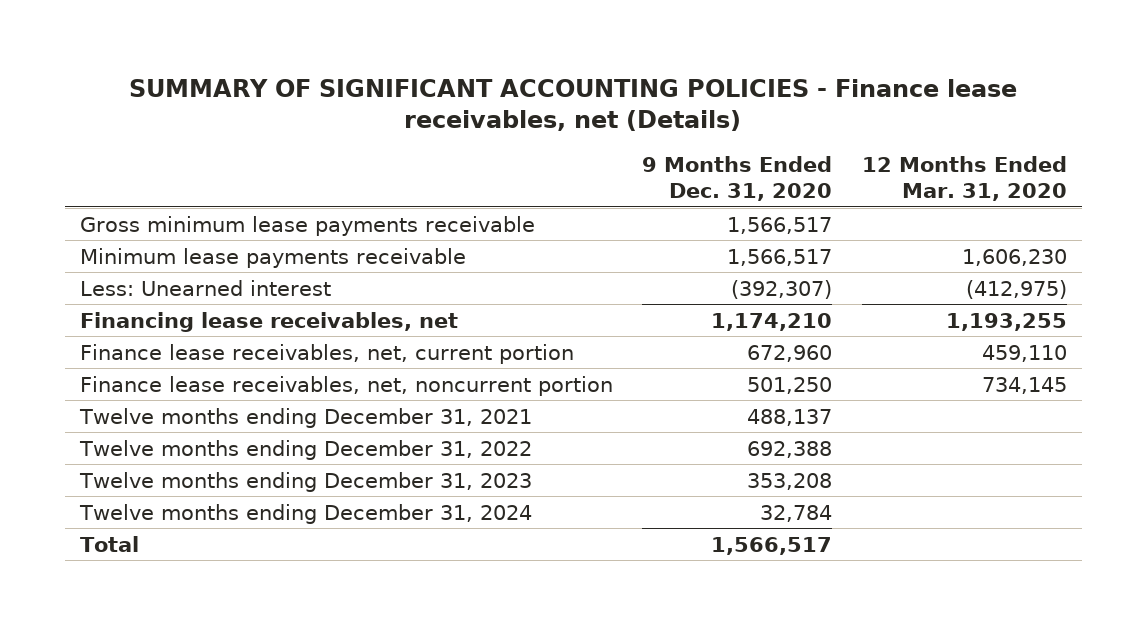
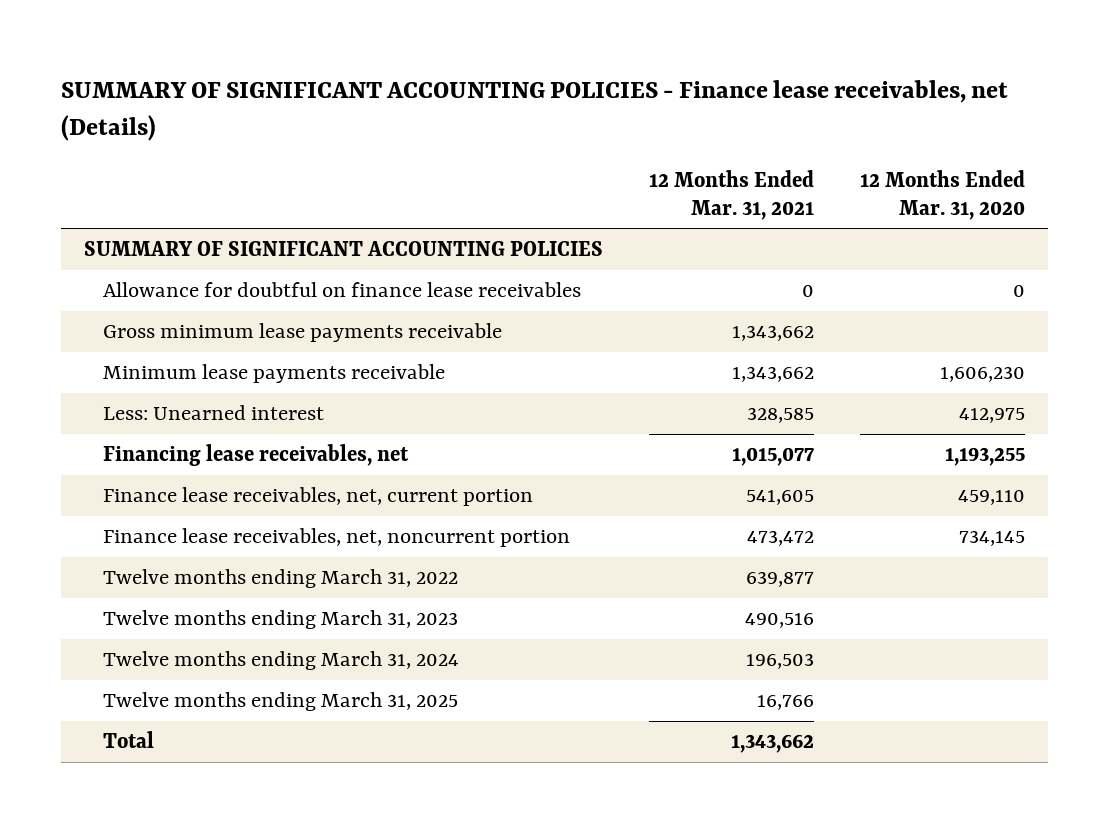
- | 9 Months Ended Dec. 31, 2020 | 12 Months Ended Mar. 31, 2020
+ | 12 Months Ended Mar. 31, 2021 | 12 Months Ended Mar. 31, 2020
+ SUMMARY OF SIGNIFICANT ACCOUNTING POLICIES
+ Allowance for doubtful on finance lease receivables | 0 | 0
- Less: Unearned interest | (392,307) | (412,975)
+ Less: Unearned interest | 328,585 | 412,975
- Twelve months ending December 31, 2021 | 488,137 |
- Twelve months ending December 31, 2022 | 692,388 |
- Twelve months ending December 31, 2023 | 353,208 |
- Twelve months ending December 31, 2024 | 32,784 |
+ Twelve months ending March 31, 2022 | 639,877 |
+ Twelve months ending March 31, 2023 | 490,516 |
+ Twelve months ending March 31, 2024 | 196,503 |
+ Twelve months ending March 31, 2025 | 16,766 |

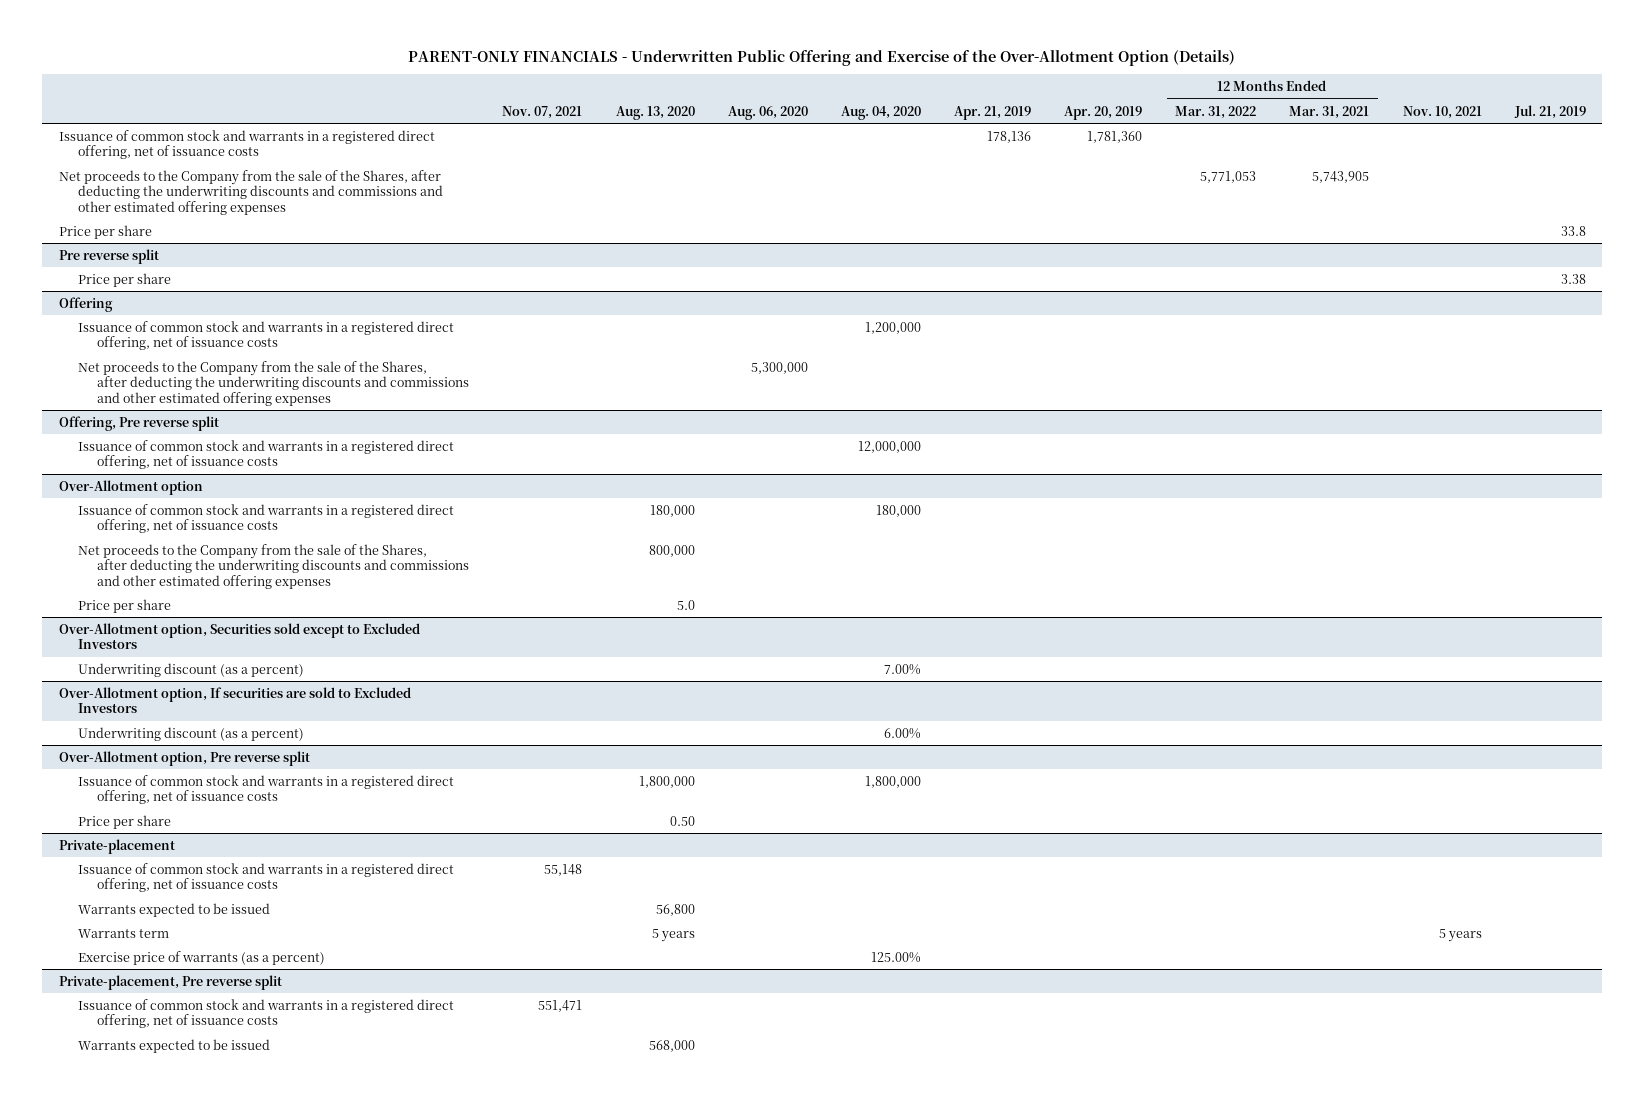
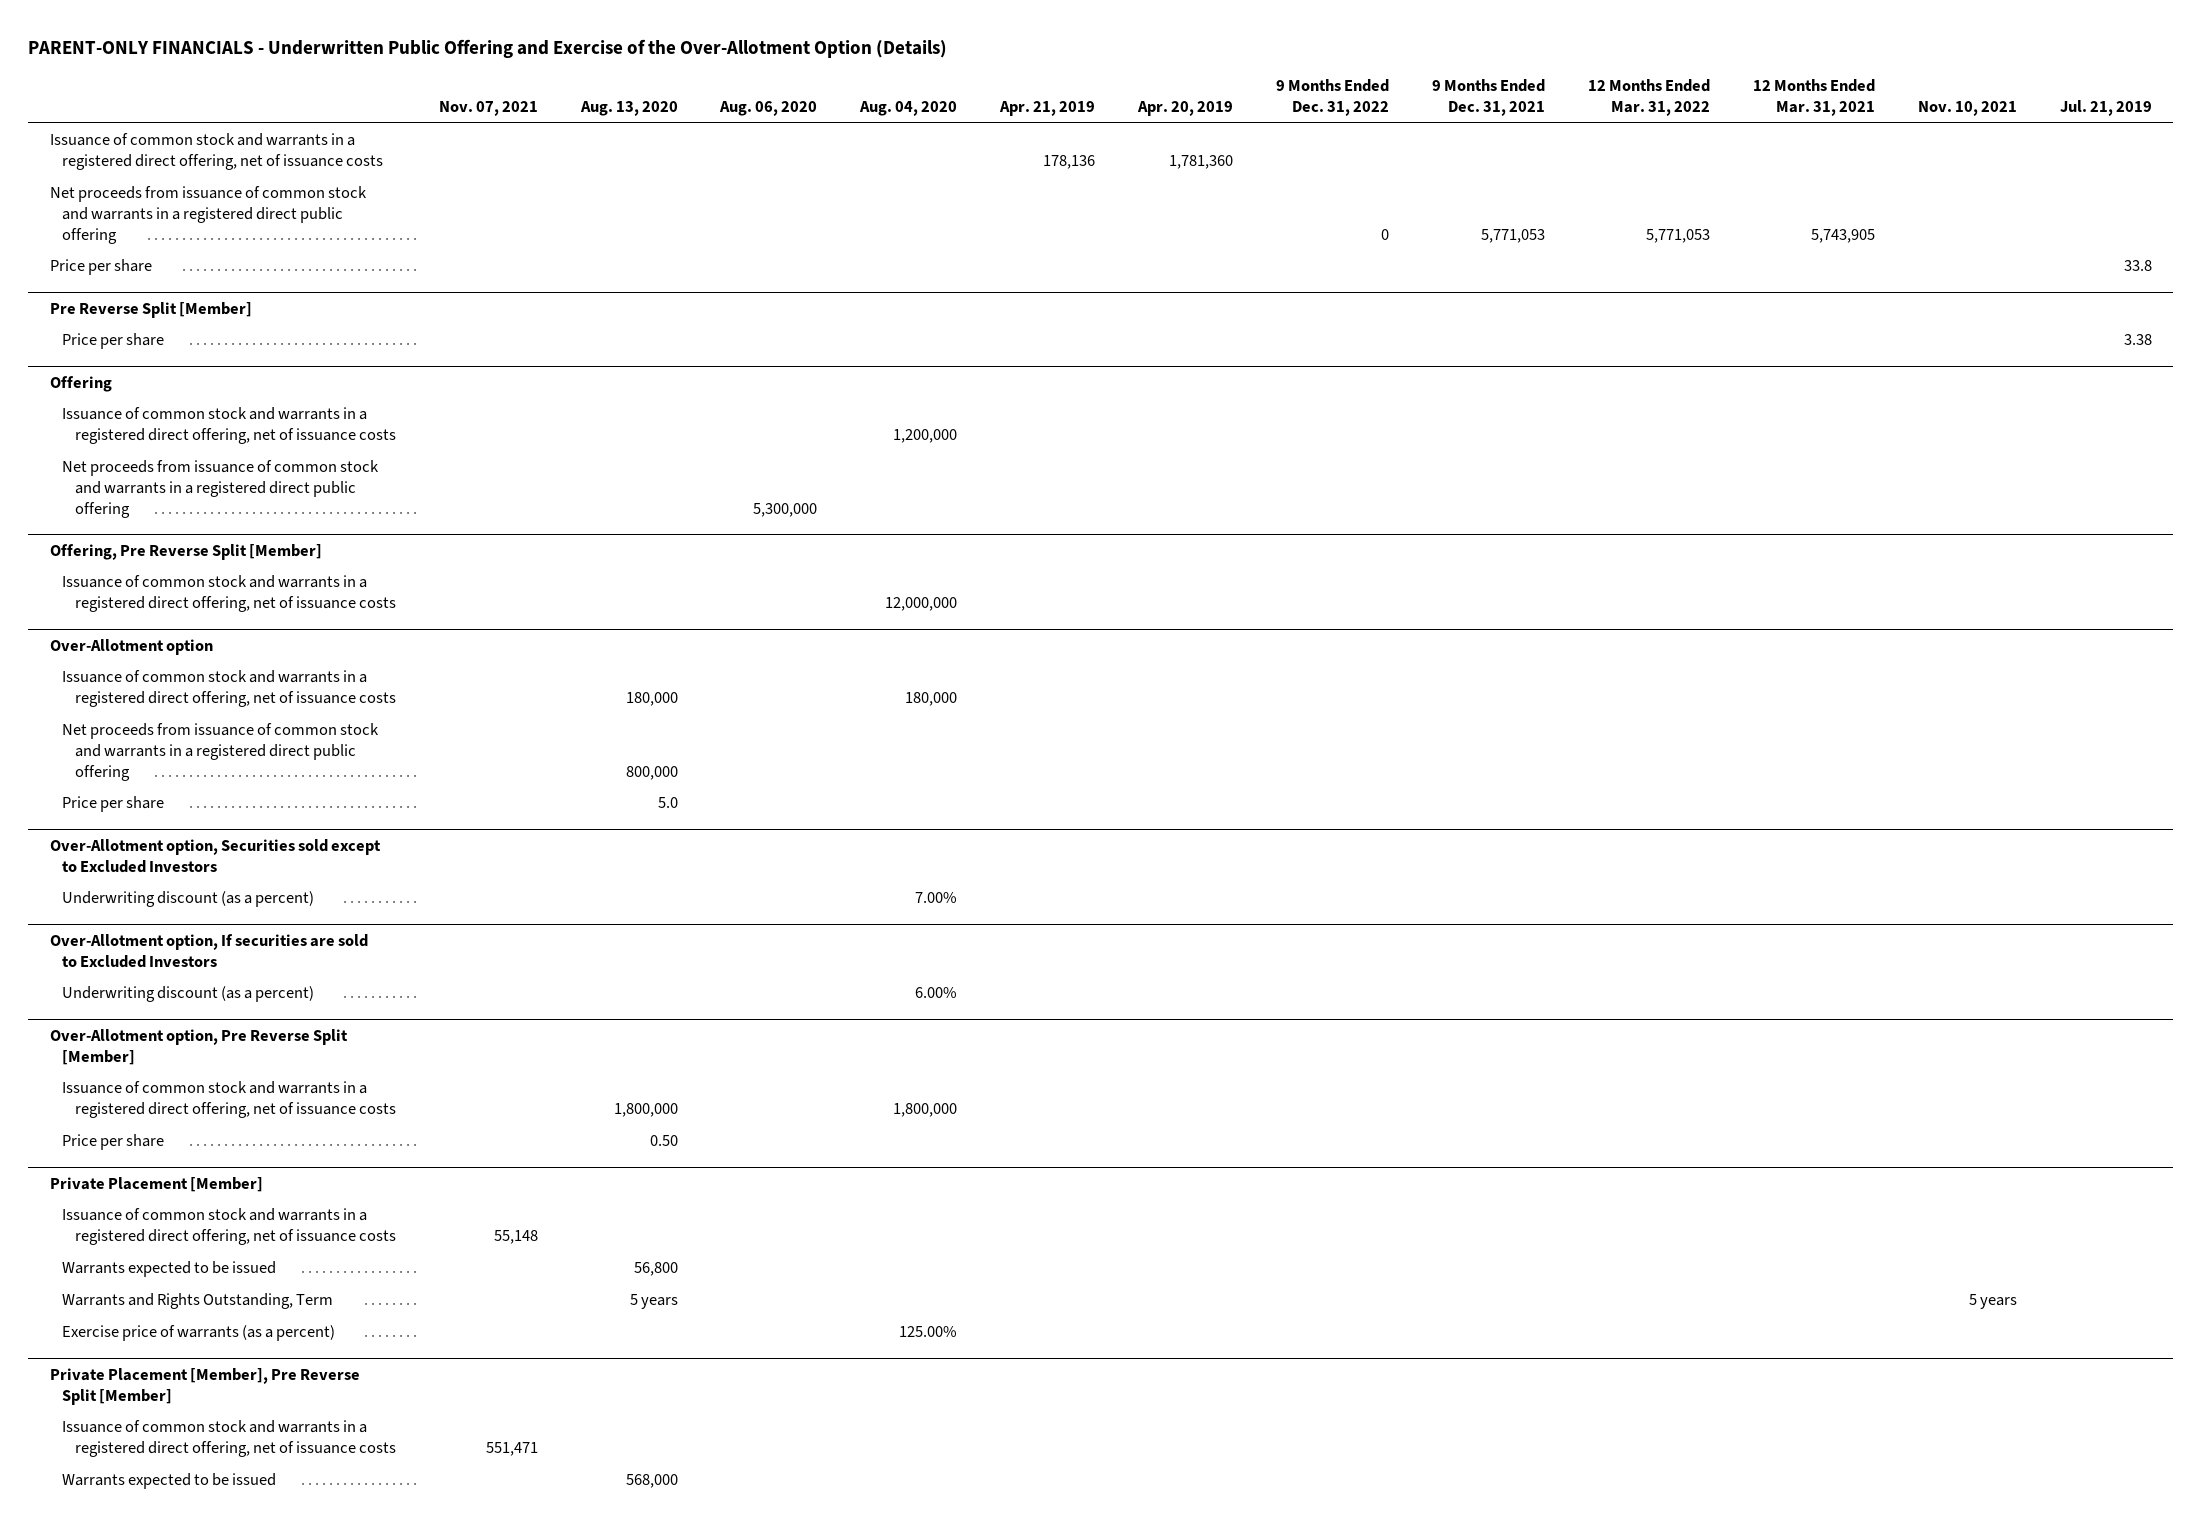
- | Nov. 07, 2021 | Aug. 13, 2020 | Aug. 06, 2020 | Aug. 04, 2020 | Apr. 21, 2019 | Apr. 20, 2019 | 12 Months Ended Mar. 31, 2022 | 12 Months Ended Mar. 31, 2021 | Nov. 10, 2021 | Jul. 21, 2019
+ | Nov. 07, 2021 | Aug. 13, 2020 | Aug. 06, 2020 | Aug. 04, 2020 | Apr. 21, 2019 | Apr. 20, 2019 | 9 Months Ended Dec. 31, 2022 | 9 Months Ended Dec. 31, 2021 | 12 Months Ended Mar. 31, 2022 | 12 Months Ended Mar. 31, 2021 | Nov. 10, 2021 | Jul. 21, 2019
- Net proceeds to the Company from the sale of the Shares, after deducting the underwriting discounts and commissions and other estimated offering expenses | | | | | | | 5,771,053 | 5,743,905 | |
+ Net proceeds from issuance of common stock and warrants in a registered direct public offering | | | | | | | 0 | 5,771,053 | 5,771,053 | 5,743,905 | |
- Pre reverse split
+ Pre Reverse Split [Member]
@ Offering
- Net proceeds to the Company from the sale of the Shares, after deducting the underwriting discounts and commissions and other estimated offering expenses | | | 5,300,000 | | | | | | |
- Offering, Pre reverse split
@ Offering
+ Net proceeds from issuance of common stock and warrants in a registered direct public offering | | | 5,300,000 | | | | | | | | |
+ Offering, Pre Reverse Split [Member]
@ Over-Allotment option
- Net proceeds to the Company from the sale of the Shares, after deducting the underwriting discounts and commissions and other estimated offering expenses | | 800,000 | | | | | | | |
+ Net proceeds from issuance of common stock and warrants in a registered direct public offering | | 800,000 | | | | | | | | | |
- Over-Allotment option, Pre reverse split
+ Over-Allotment option, Pre Reverse Split [Member]
- Private-placement
+ Private Placement [Member]
- Warrants term | | 5 years | | | | | | | 5 years |
+ Warrants and Rights Outstanding, Term | | 5 years | | | | | | | | | 5 years |
- Private-placement, Pre reverse split
+ Private Placement [Member], Pre Reverse Split [Member]

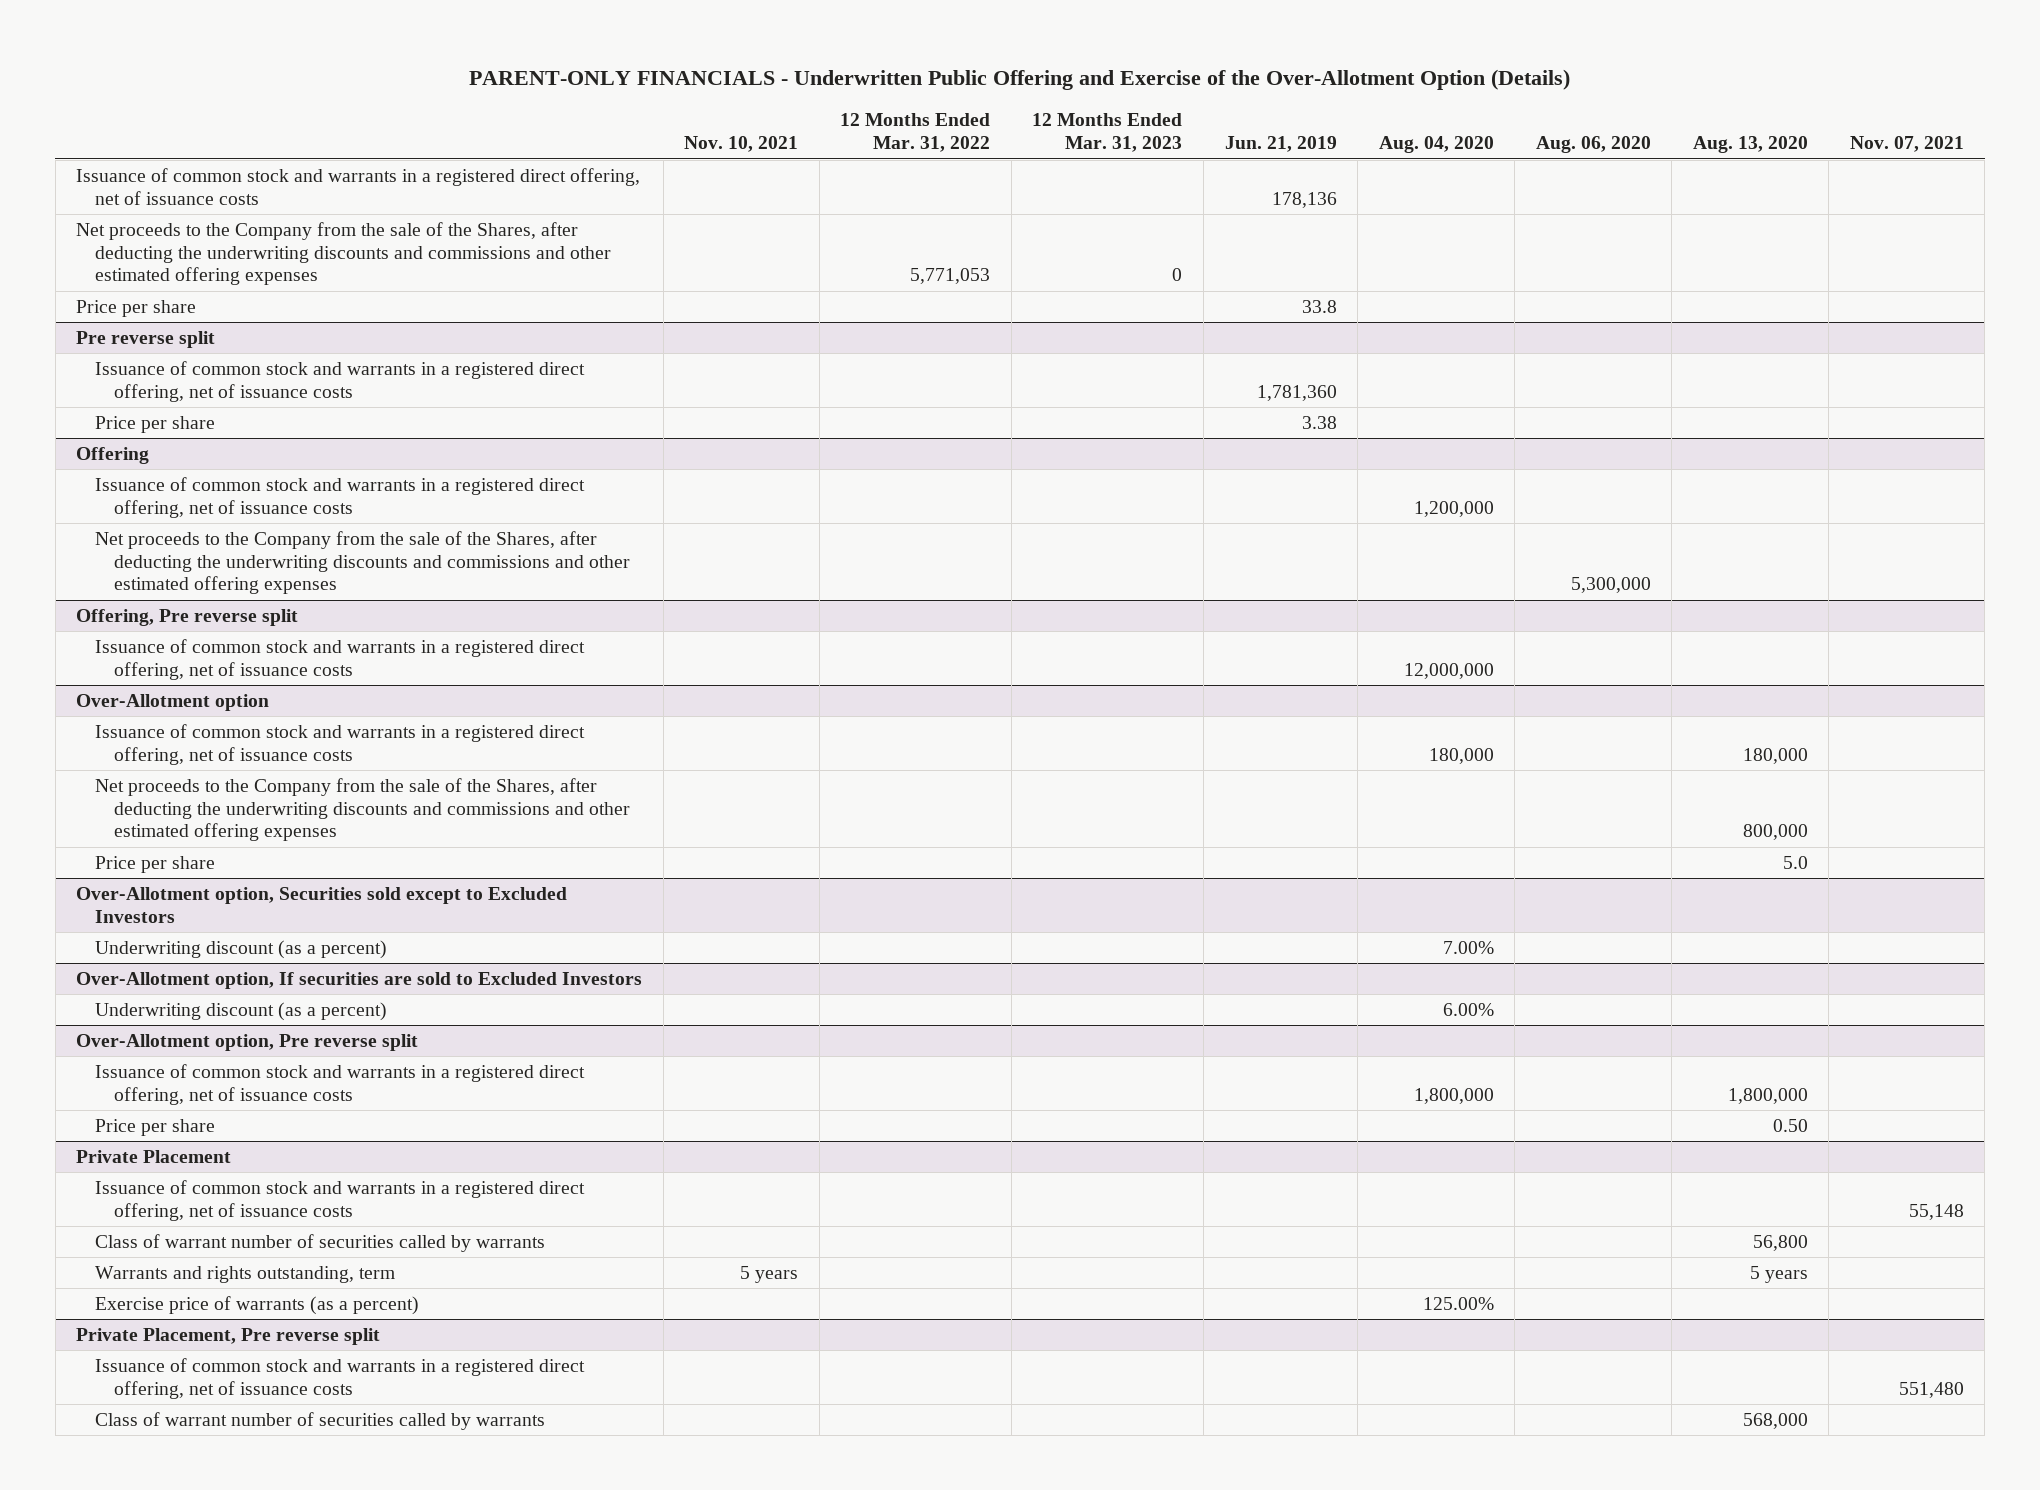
- | Nov. 07, 2021 | Aug. 13, 2020 | Aug. 06, 2020 | Aug. 04, 2020 | Apr. 21, 2019 | Apr. 20, 2019 | 9 Months Ended Dec. 31, 2022 | 9 Months Ended Dec. 31, 2021 | 12 Months Ended Mar. 31, 2022 | 12 Months Ended Mar. 31, 2021 | Nov. 10, 2021 | Jul. 21, 2019
+ | Nov. 10, 2021 | 12 Months Ended Mar. 31, 2022 | 12 Months Ended Mar. 31, 2023 | Jun. 21, 2019 | Aug. 04, 2020 | Aug. 06, 2020 | Aug. 13, 2020 | Nov. 07, 2021
- Net proceeds from issuance of common stock and warrants in a registered direct public offering | | | | | | | 0 | 5,771,053 | 5,771,053 | 5,743,905 | |
+ Net proceeds to the Company from the sale of the Shares, after deducting the underwriting discounts and commissions and other estimated offering expenses | | 5,771,053 | 0 | | | | |
- Pre Reverse Split [Member]
+ Pre reverse split
+ Issuance of common stock and warrants in a registered direct offering, net of issuance costs | | | | 1,781,360 | | | |
@ Offering
- Net proceeds from issuance of common stock and warrants in a registered direct public offering | | | 5,300,000 | | | | | | | | |
- Offering, Pre Reverse Split [Member]
@ Offering
+ Net proceeds to the Company from the sale of the Shares, after deducting the underwriting discounts and commissions and other estimated offering expenses | | | | | | 5,300,000 | |
+ Offering, Pre reverse split
@ Over-Allotment option
- Net proceeds from issuance of common stock and warrants in a registered direct public offering | | 800,000 | | | | | | | | | |
+ Net proceeds to the Company from the sale of the Shares, after deducting the underwriting discounts and commissions and other estimated offering expenses | | | | | | | 800,000 |
- Over-Allotment option, Pre Reverse Split [Member]
+ Over-Allotment option, Pre reverse split
- Private Placement [Member]
+ Private Placement
- Warrants expected to be issued | | 56,800 | | | | | | | | | |
- Warrants and Rights Outstanding, Term | | 5 years | | | | | | | | | 5 years |
+ Class of warrant number of securities called by warrants | | | | | | | 56,800 |
+ Warrants and rights outstanding, term | 5 years | | | | | | 5 years |
- Private Placement [Member], Pre Reverse Split [Member]
- Issuance of common stock and warrants in a registered direct offering, net of issuance costs | 551,471 | | | | | | | | | | |
- Warrants expected to be issued | | 568,000 | | | | | | | | | |
+ Private Placement, Pre reverse split
+ Issuance of common stock and warrants in a registered direct offering, net of issuance costs | | | | | | | | 551,480
+ Class of warrant number of securities called by warrants | | | | | | | 568,000 |

